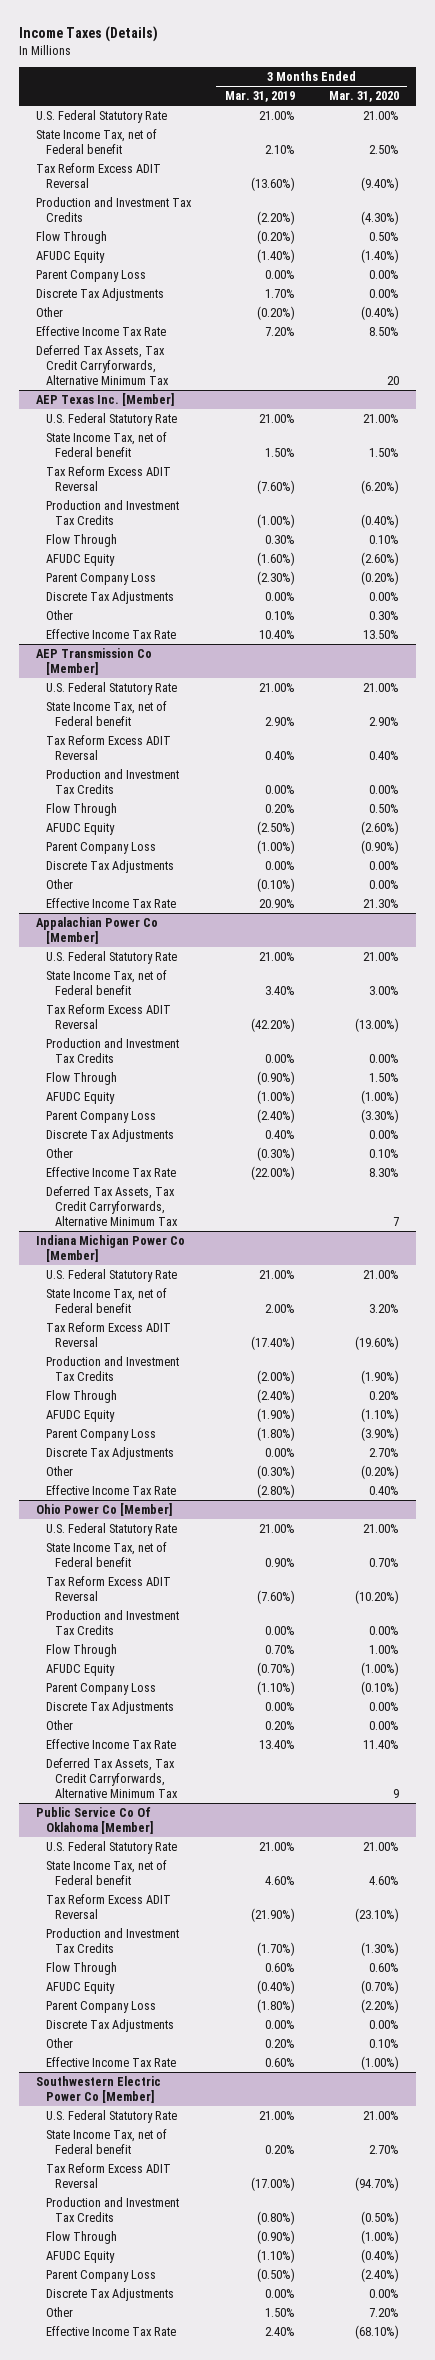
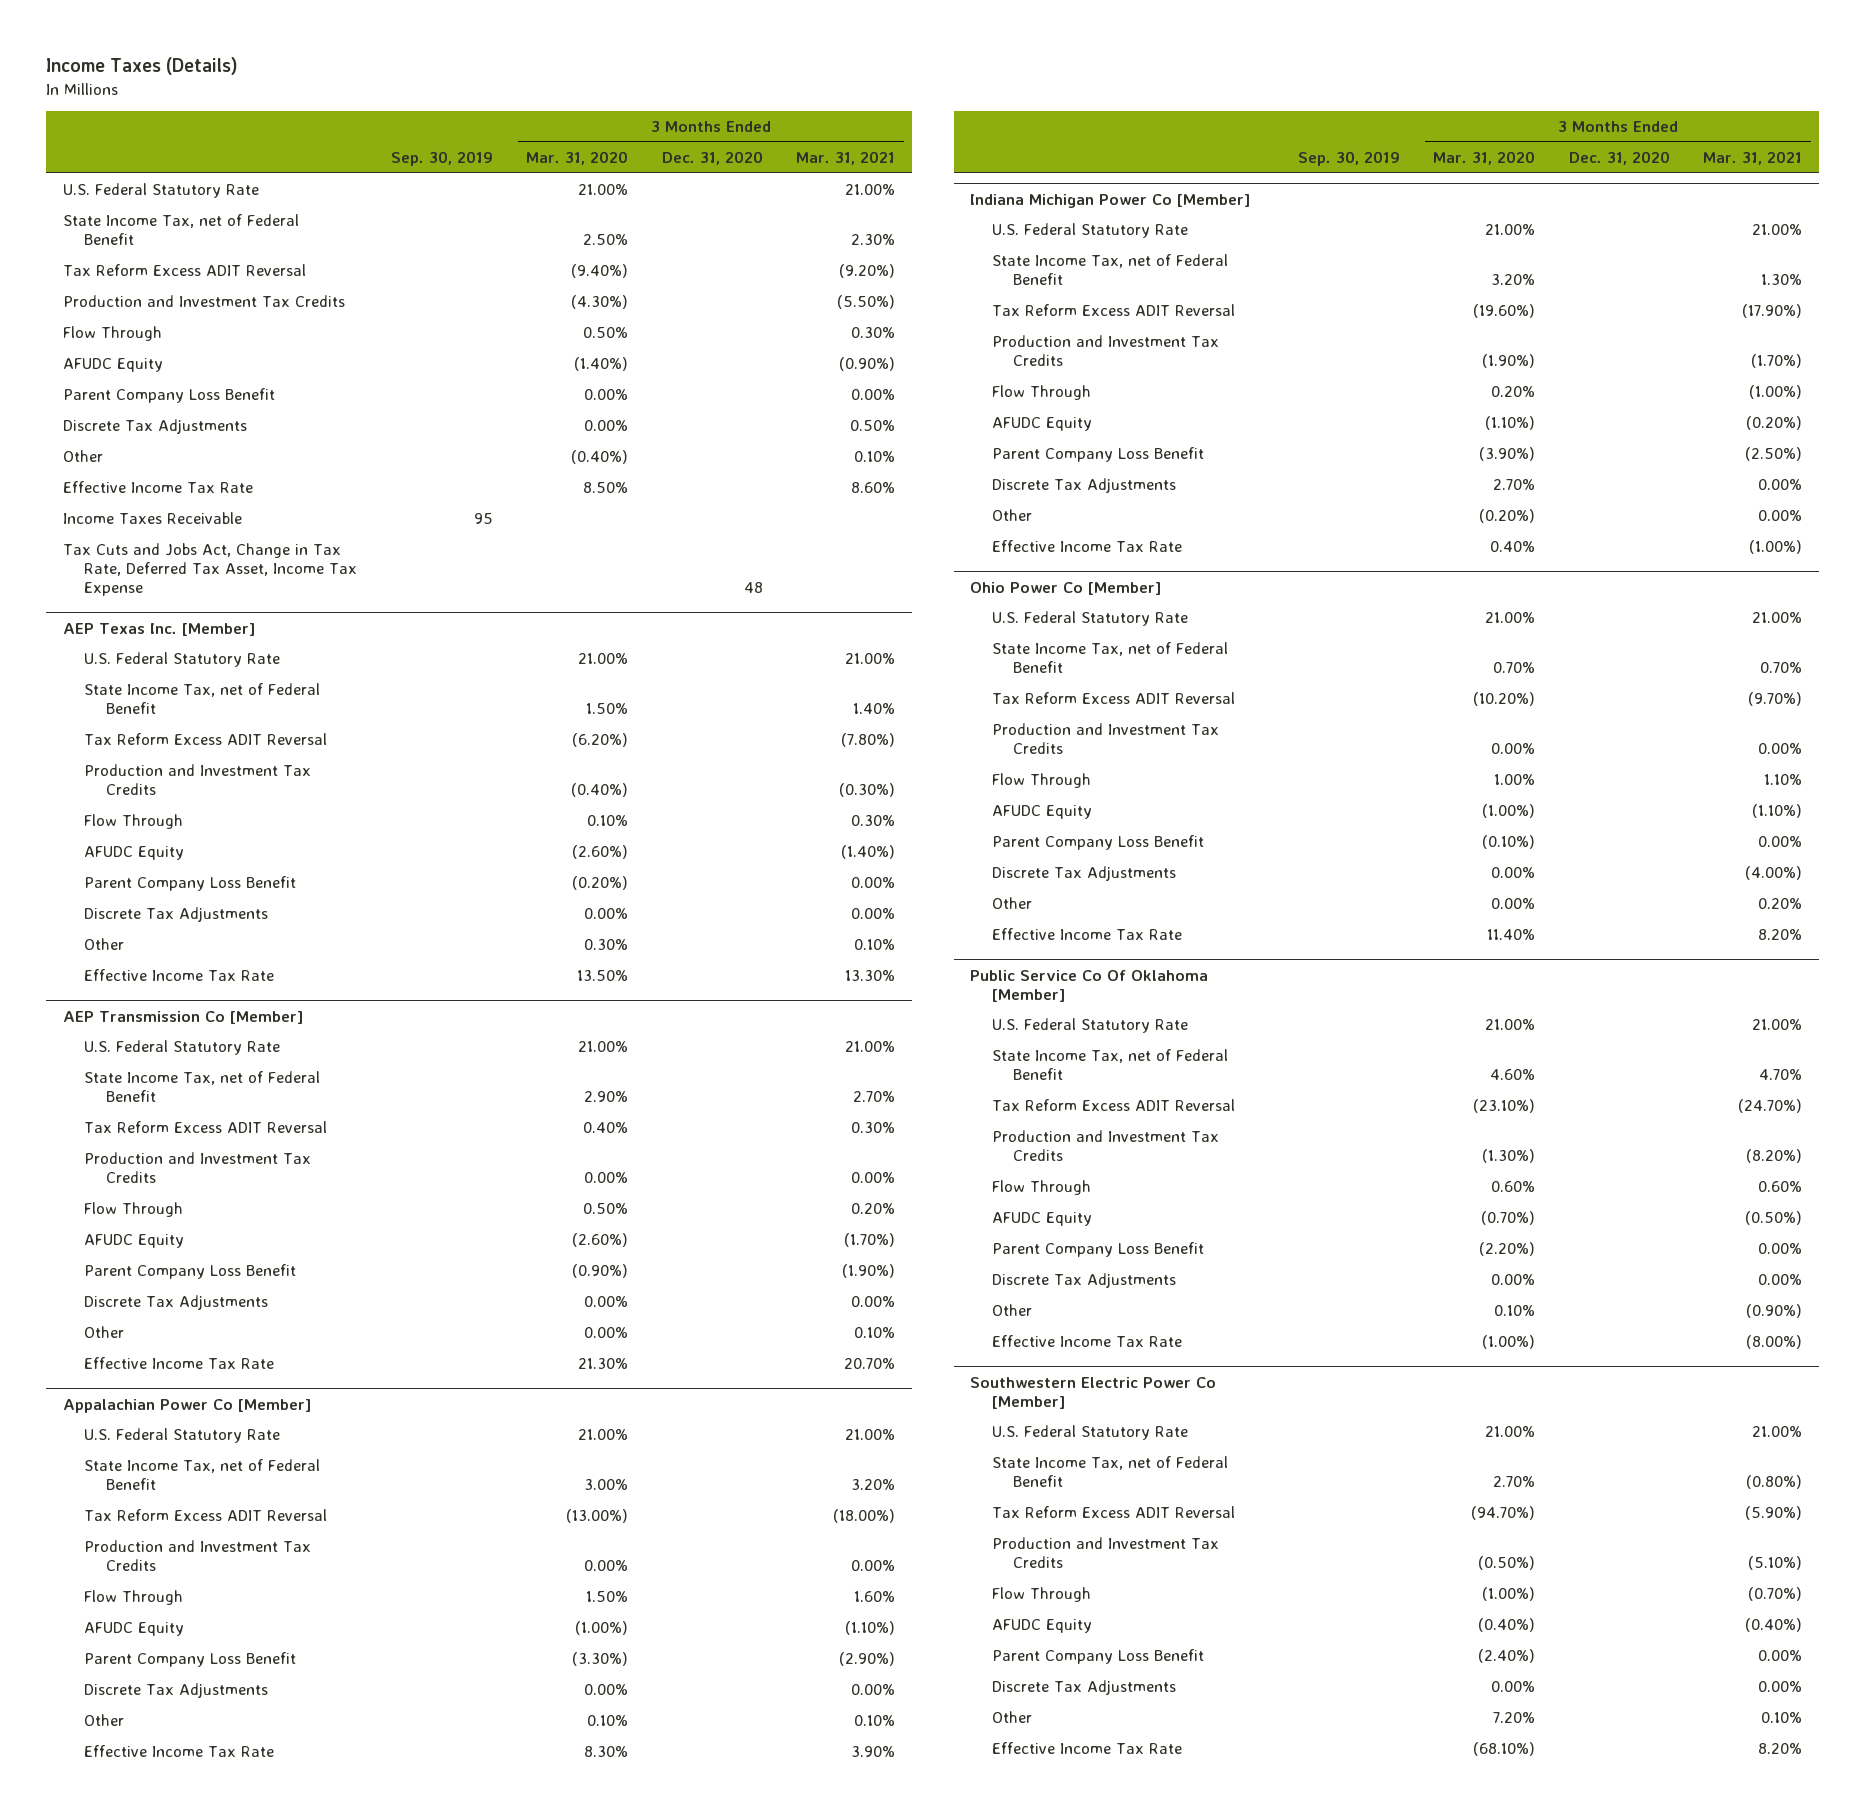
- | 3 Months Ended Mar. 31, 2019 | 3 Months Ended Mar. 31, 2020
+ | Sep. 30, 2019 | 3 Months Ended Mar. 31, 2020 | 3 Months Ended Dec. 31, 2020 | 3 Months Ended Mar. 31, 2021
- State Income Tax, net of Federal benefit | 2.10% | 2.50%
+ State Income Tax, net of Federal Benefit | | 2.50% | | 2.30%
- Parent Company Loss | 0.00% | 0.00%
+ Parent Company Loss Benefit | | 0.00% | | 0.00%
- Deferred Tax Assets, Tax Credit Carryforwards, Alternative Minimum Tax | | 20
+ Income Taxes Receivable | 95 | | |
+ Tax Cuts and Jobs Act, Change in Tax Rate, Deferred Tax Asset, Income Tax Expense | | | 48 |
@ AEP Texas Inc. [Member]
- State Income Tax, net of Federal benefit | 1.50% | 1.50%
+ State Income Tax, net of Federal Benefit | | 1.50% | | 1.40%
- Parent Company Loss | (2.30%) | (0.20%)
+ Parent Company Loss Benefit | | (0.20%) | | 0.00%
@ AEP Transmission Co [Member]
- State Income Tax, net of Federal benefit | 2.90% | 2.90%
+ State Income Tax, net of Federal Benefit | | 2.90% | | 2.70%
- Parent Company Loss | (1.00%) | (0.90%)
+ Parent Company Loss Benefit | | (0.90%) | | (1.90%)
@ Appalachian Power Co [Member]
- State Income Tax, net of Federal benefit | 3.40% | 3.00%
+ State Income Tax, net of Federal Benefit | | 3.00% | | 3.20%
- Parent Company Loss | (2.40%) | (3.30%)
+ Parent Company Loss Benefit | | (3.30%) | | (2.90%)
- Deferred Tax Assets, Tax Credit Carryforwards, Alternative Minimum Tax | | 7
@ Indiana Michigan Power Co [Member]
- State Income Tax, net of Federal benefit | 2.00% | 3.20%
+ State Income Tax, net of Federal Benefit | | 3.20% | | 1.30%
- Parent Company Loss | (1.80%) | (3.90%)
+ Parent Company Loss Benefit | | (3.90%) | | (2.50%)
@ Ohio Power Co [Member]
- State Income Tax, net of Federal benefit | 0.90% | 0.70%
+ State Income Tax, net of Federal Benefit | | 0.70% | | 0.70%
- Parent Company Loss | (1.10%) | (0.10%)
+ Parent Company Loss Benefit | | (0.10%) | | 0.00%
- Deferred Tax Assets, Tax Credit Carryforwards, Alternative Minimum Tax | | 9
@ Public Service Co Of Oklahoma [Member]
- State Income Tax, net of Federal benefit | 4.60% | 4.60%
+ State Income Tax, net of Federal Benefit | | 4.60% | | 4.70%
- Parent Company Loss | (1.80%) | (2.20%)
+ Parent Company Loss Benefit | | (2.20%) | | 0.00%
@ Southwestern Electric Power Co [Member]
- State Income Tax, net of Federal benefit | 0.20% | 2.70%
+ State Income Tax, net of Federal Benefit | | 2.70% | | (0.80%)
- Parent Company Loss | (0.50%) | (2.40%)
+ Parent Company Loss Benefit | | (2.40%) | | 0.00%

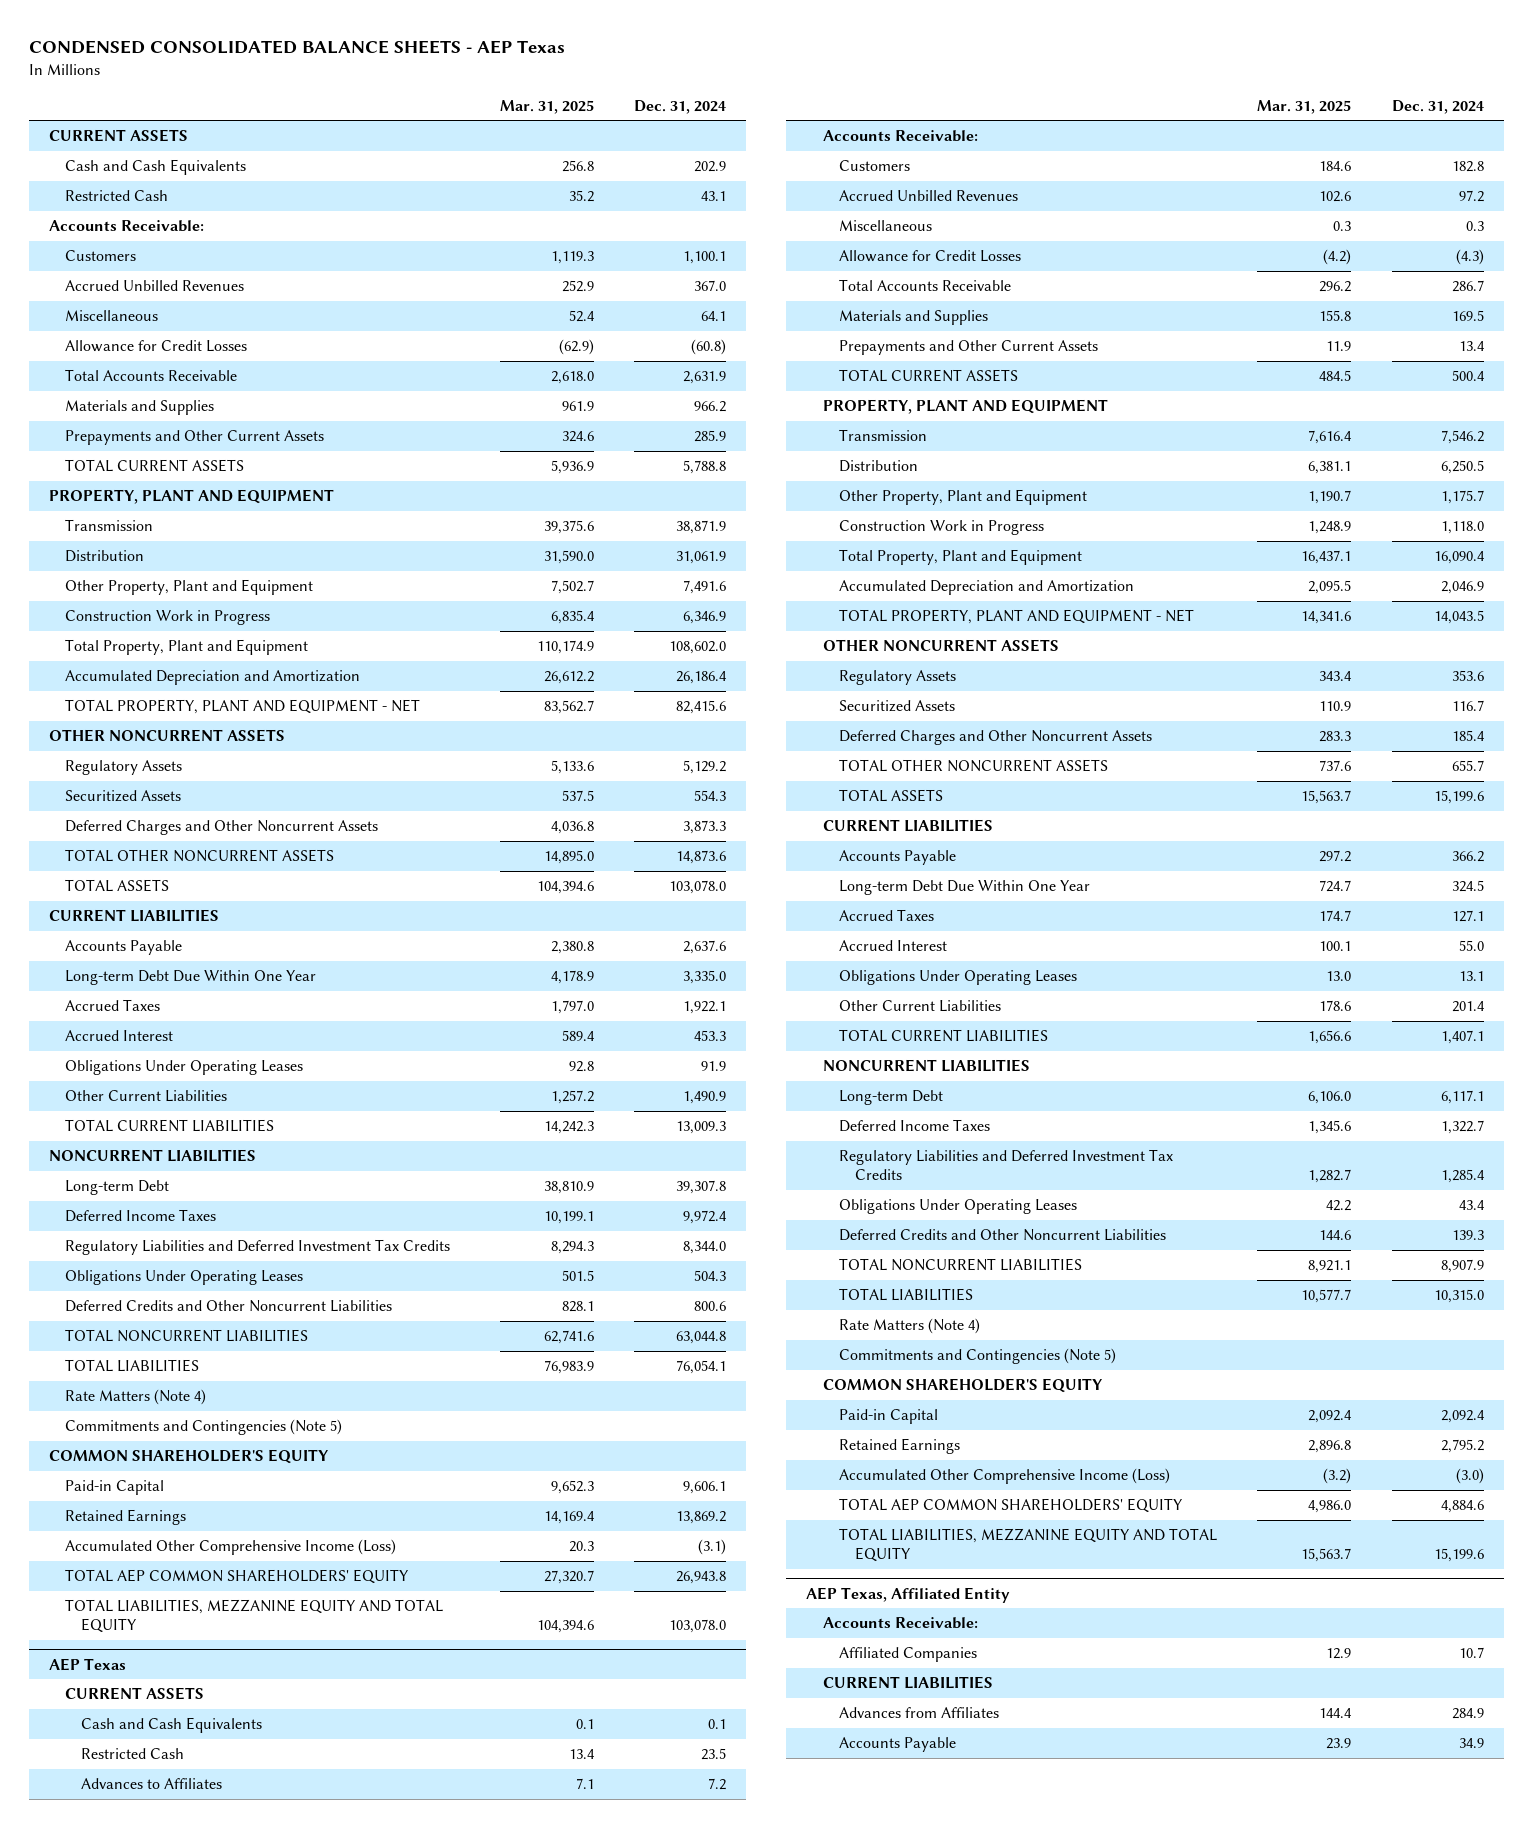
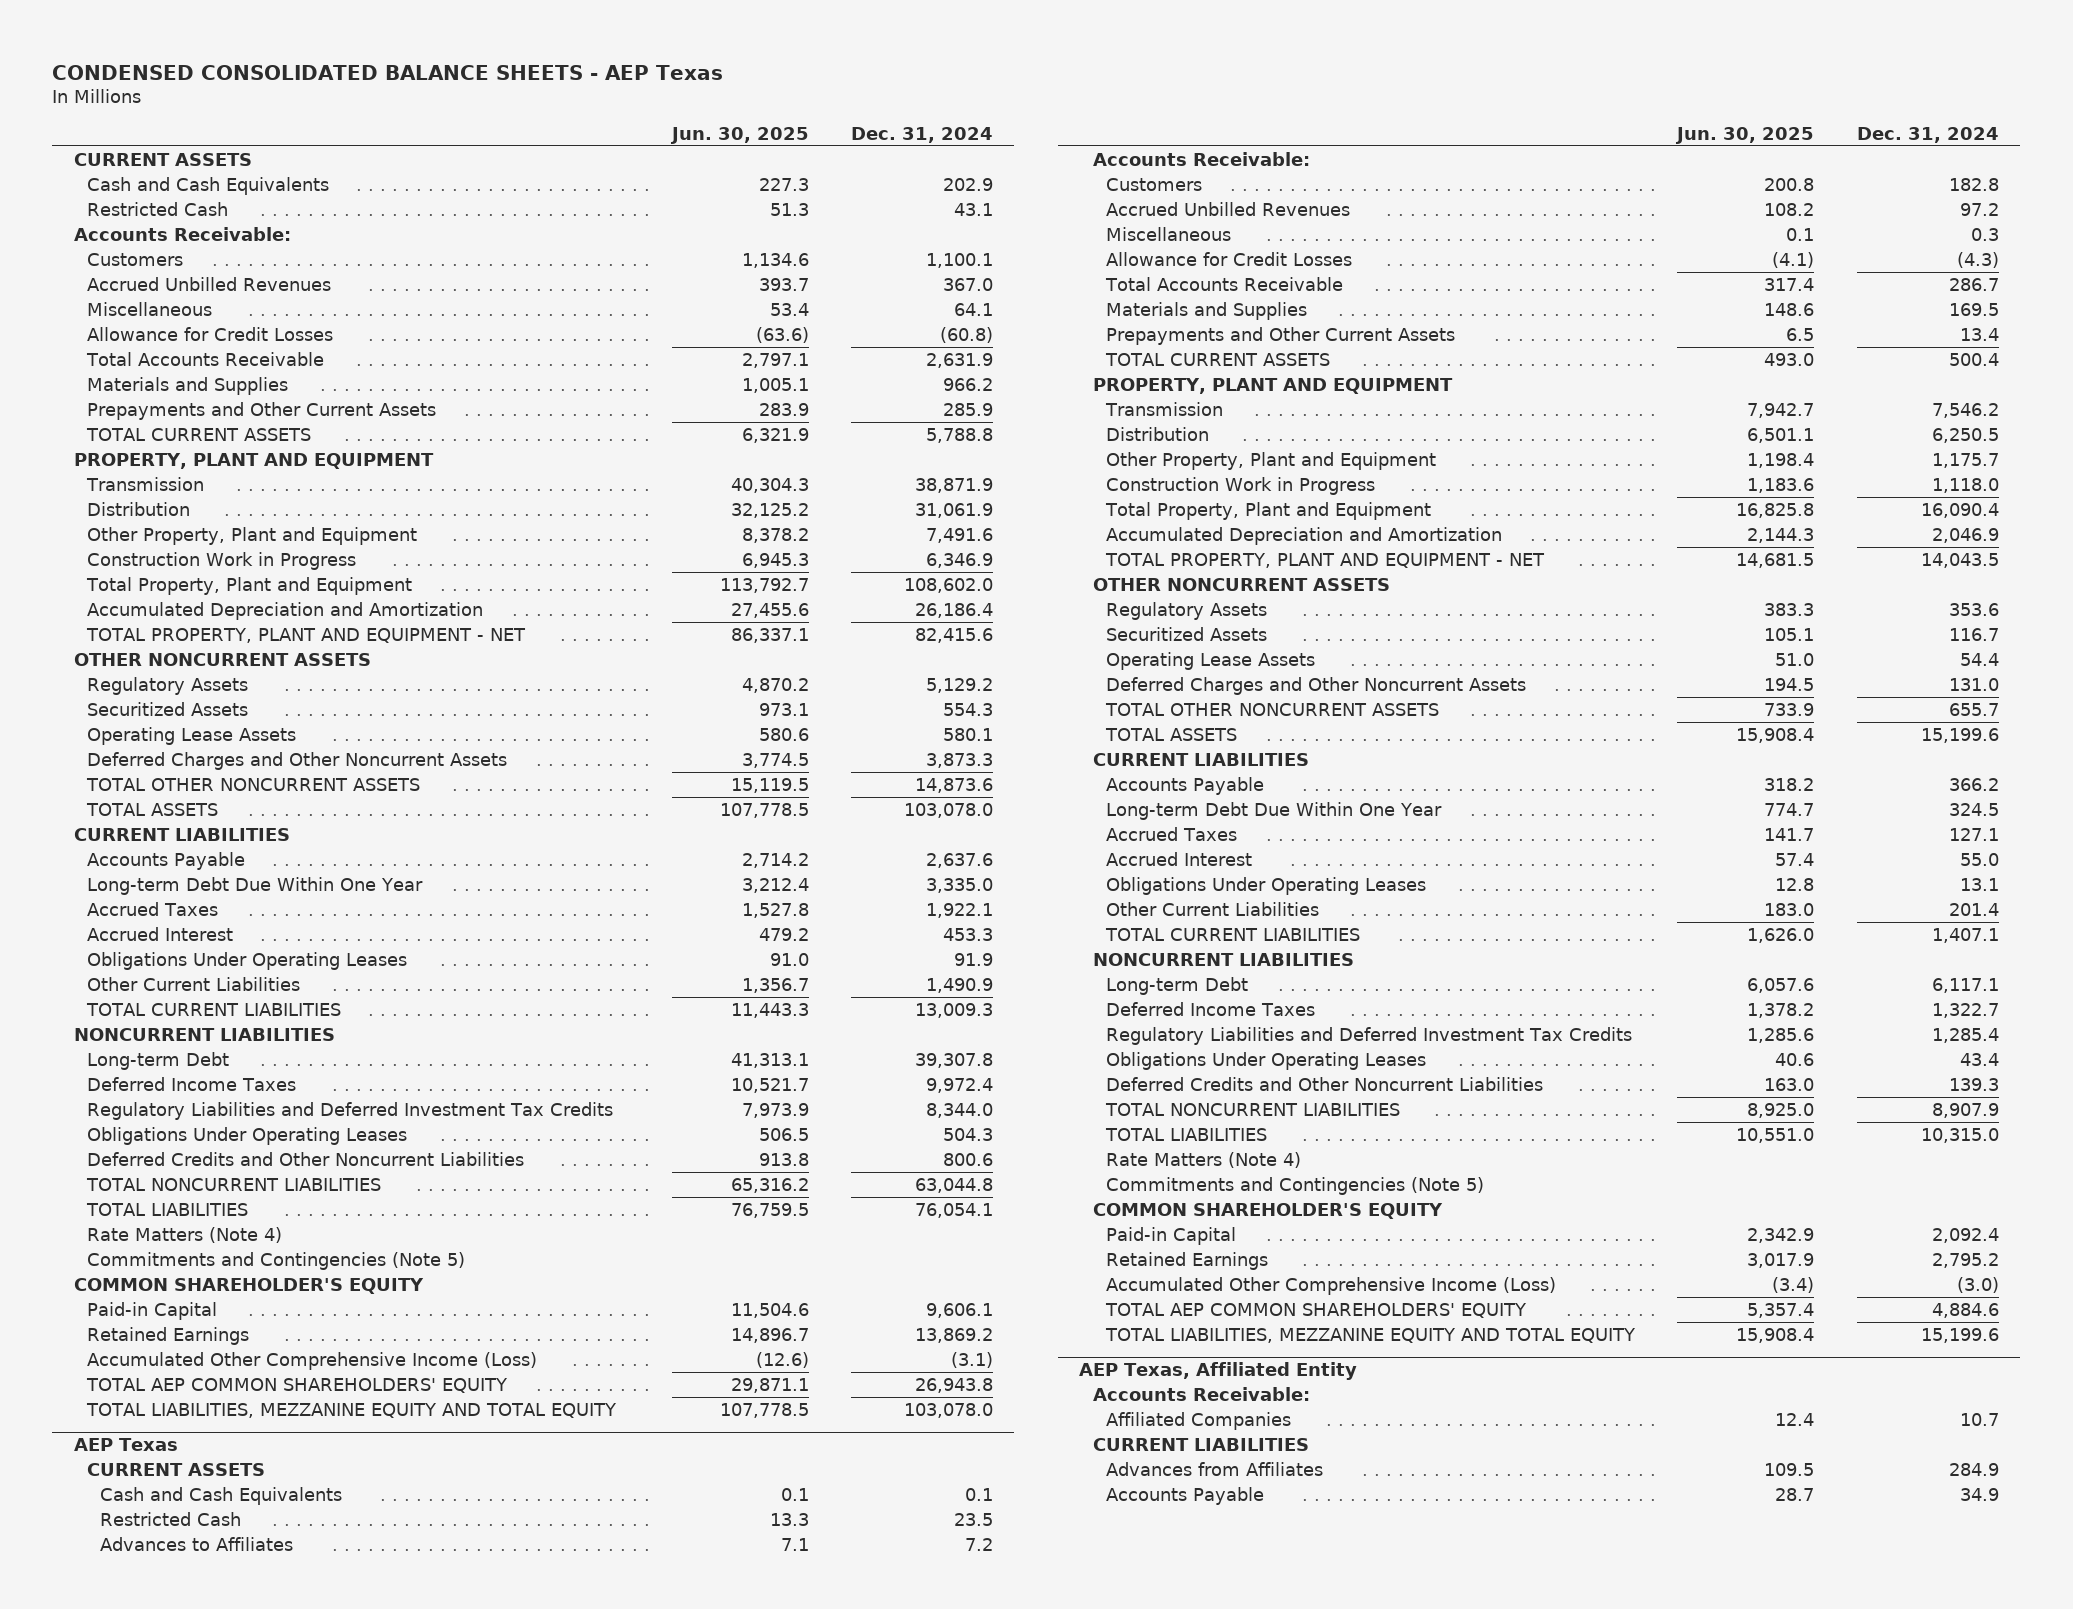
- | Mar. 31, 2025 | Dec. 31, 2024
+ | Jun. 30, 2025 | Dec. 31, 2024
+ Operating Lease Assets | 580.6 | 580.1
@ AEP Texas
- Deferred Charges and Other Noncurrent Assets | 283.3 | 185.4
+ Operating Lease Assets | 51.0 | 54.4
+ Deferred Charges and Other Noncurrent Assets | 194.5 | 131.0

